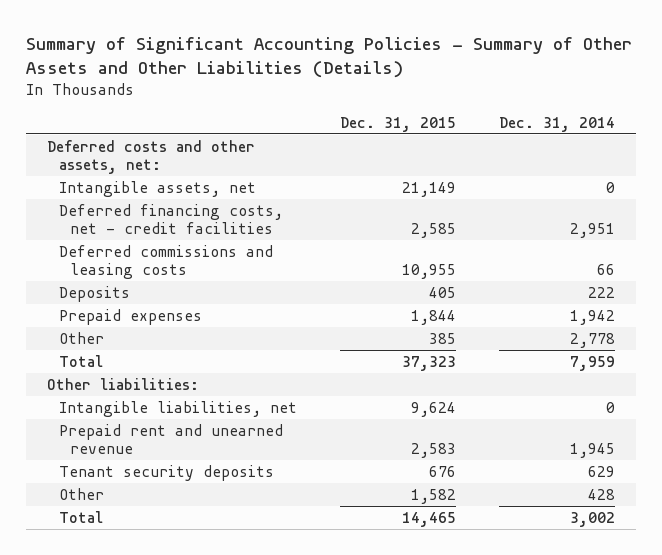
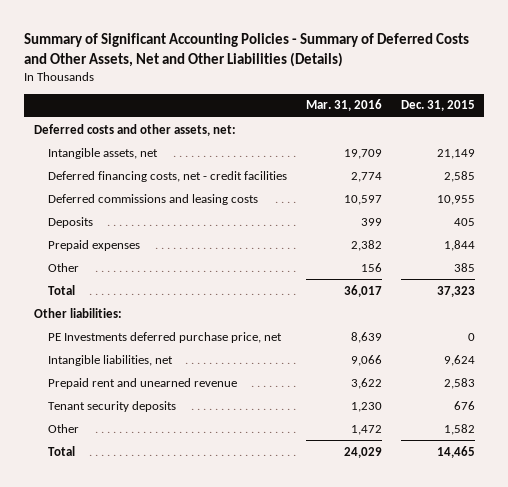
- Summary of Significant Accounting Policies - Summary of Other Assets and Other Liabilities (Details)
+ Summary of Significant Accounting Policies - Summary of Deferred Costs and Other Assets, Net and Other Liabilities (Details)
- | Dec. 31, 2015 | Dec. 31, 2014
+ | Mar. 31, 2016 | Dec. 31, 2015
+ PE Investments deferred purchase price, net | 8,639 | 0

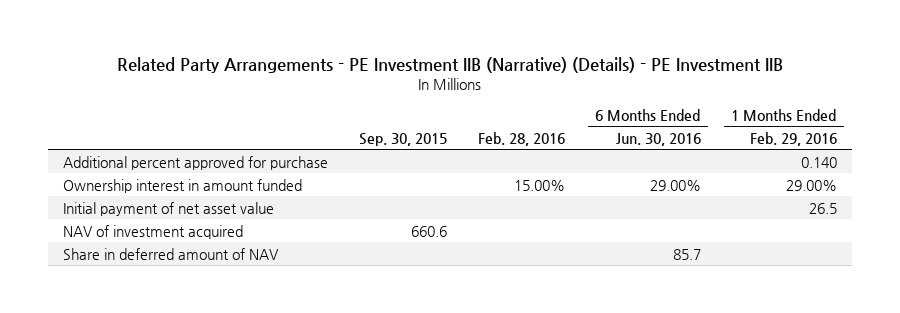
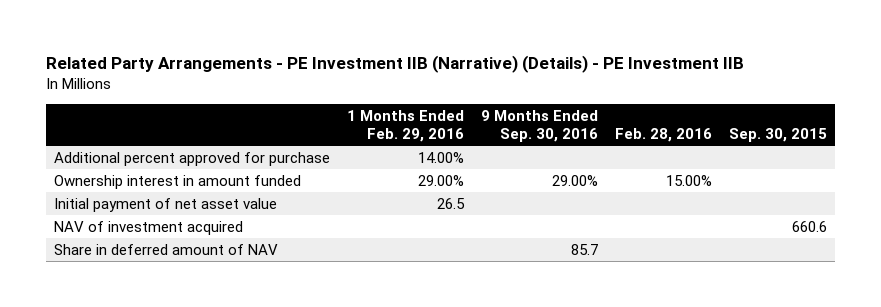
- | Sep. 30, 2015 | Feb. 28, 2016 | 6 Months Ended Jun. 30, 2016 | 1 Months Ended Feb. 29, 2016
+ | 1 Months Ended Feb. 29, 2016 | 9 Months Ended Sep. 30, 2016 | Feb. 28, 2016 | Sep. 30, 2015
- Additional percent approved for purchase | | | | 0.140
+ Additional percent approved for purchase | 14.00% | | |

